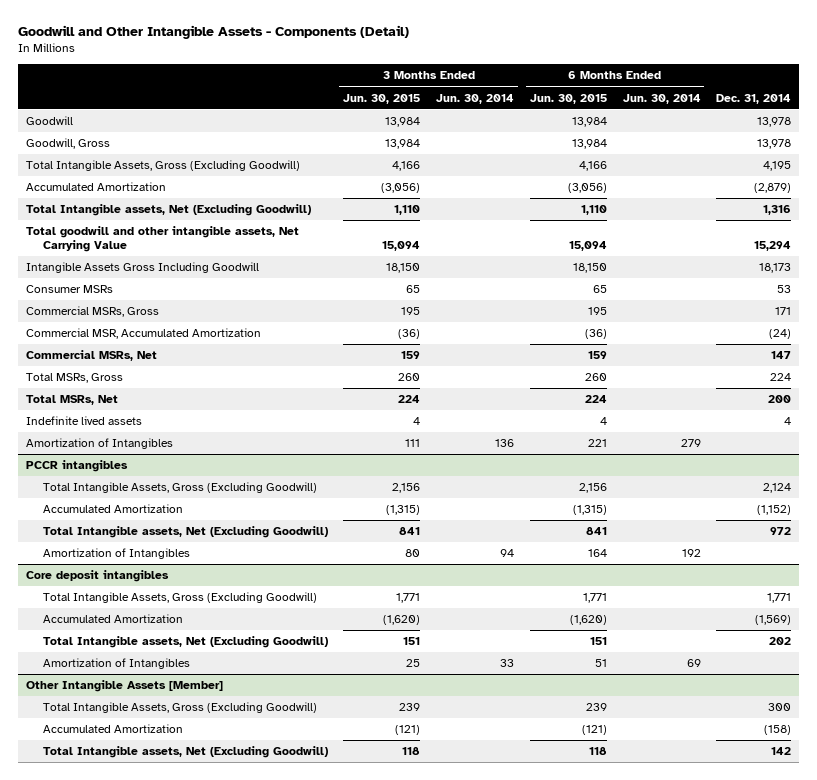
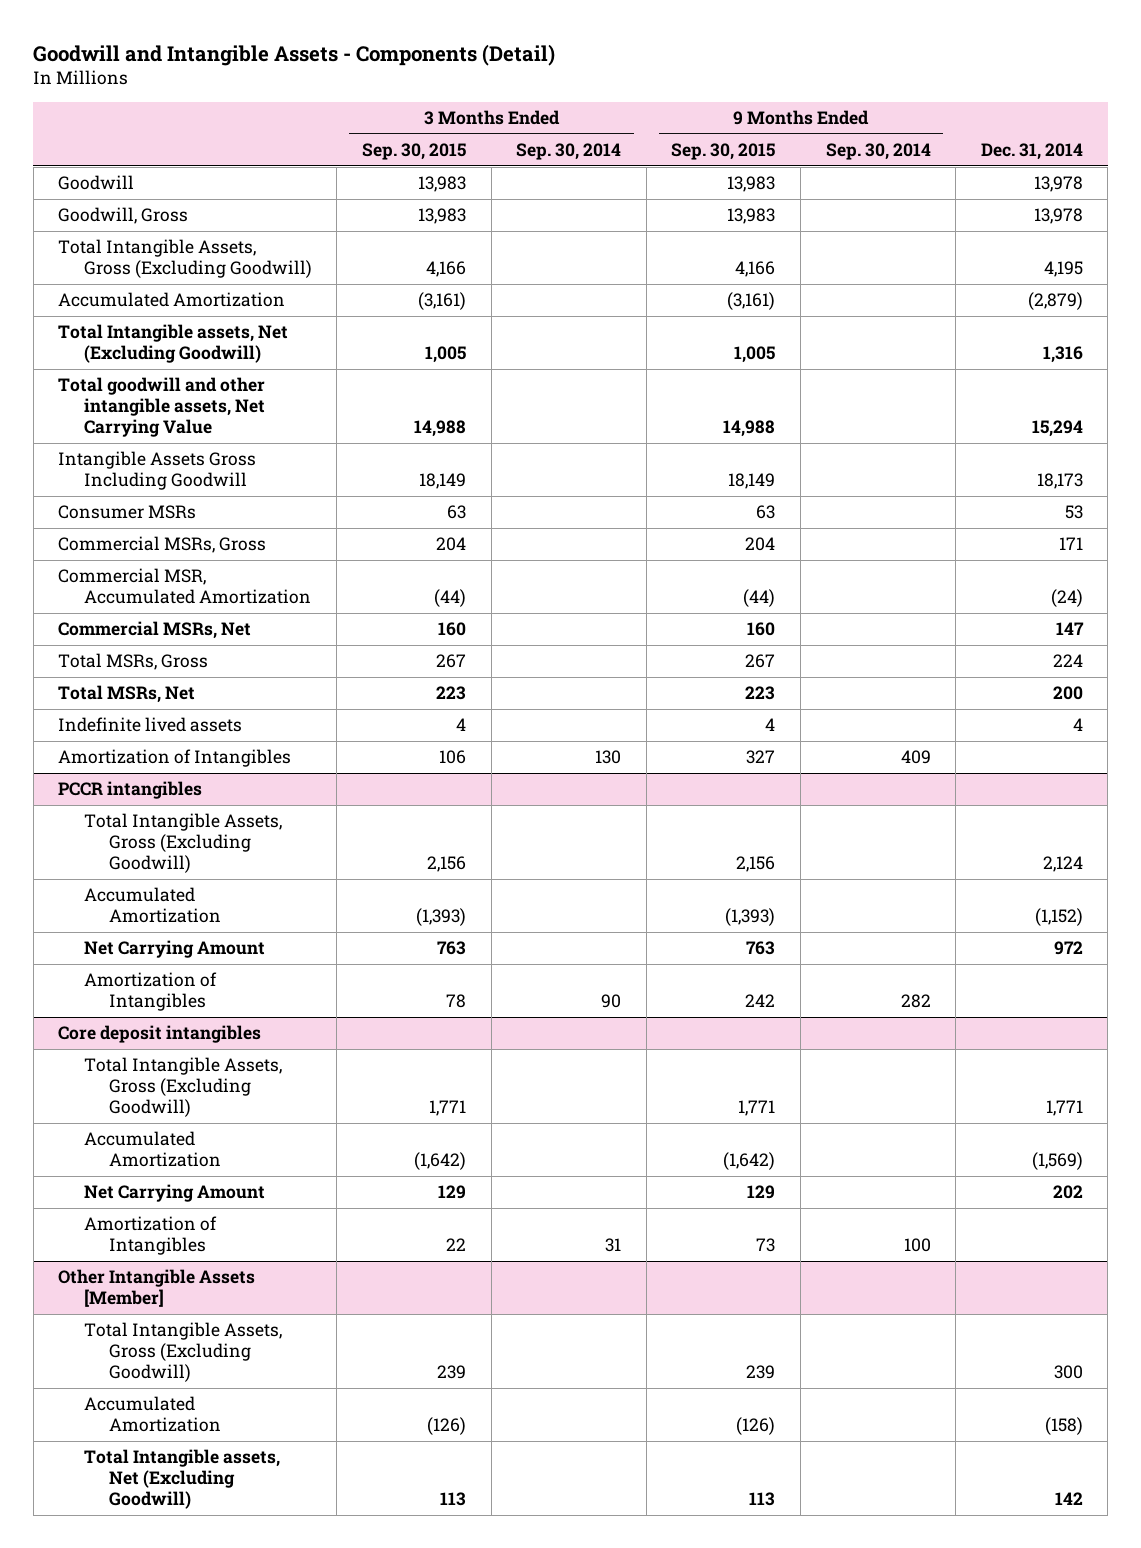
- Goodwill and Other Intangible Assets - Components (Detail)
+ Goodwill and Intangible Assets - Components (Detail)
- | 3 Months Ended Jun. 30, 2015 | 3 Months Ended Jun. 30, 2014 | 6 Months Ended Jun. 30, 2015 | 6 Months Ended Jun. 30, 2014 | Dec. 31, 2014
+ | 3 Months Ended Sep. 30, 2015 | 3 Months Ended Sep. 30, 2014 | 9 Months Ended Sep. 30, 2015 | 9 Months Ended Sep. 30, 2014 | Dec. 31, 2014
@ PCCR intangibles
- Total Intangible assets, Net (Excluding Goodwill) | 841 | | 841 | | 972
+ Net Carrying Amount | 763 | | 763 | | 972
@ Core deposit intangibles
- Total Intangible assets, Net (Excluding Goodwill) | 151 | | 151 | | 202
+ Net Carrying Amount | 129 | | 129 | | 202

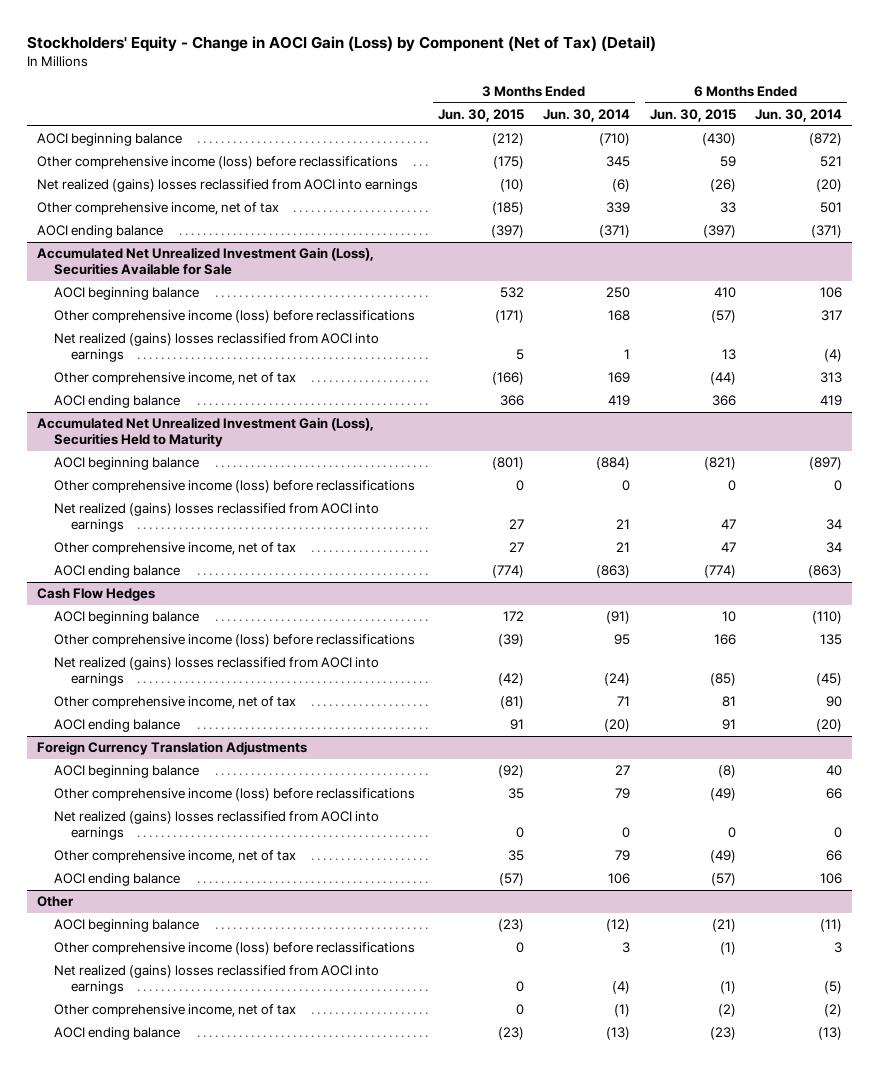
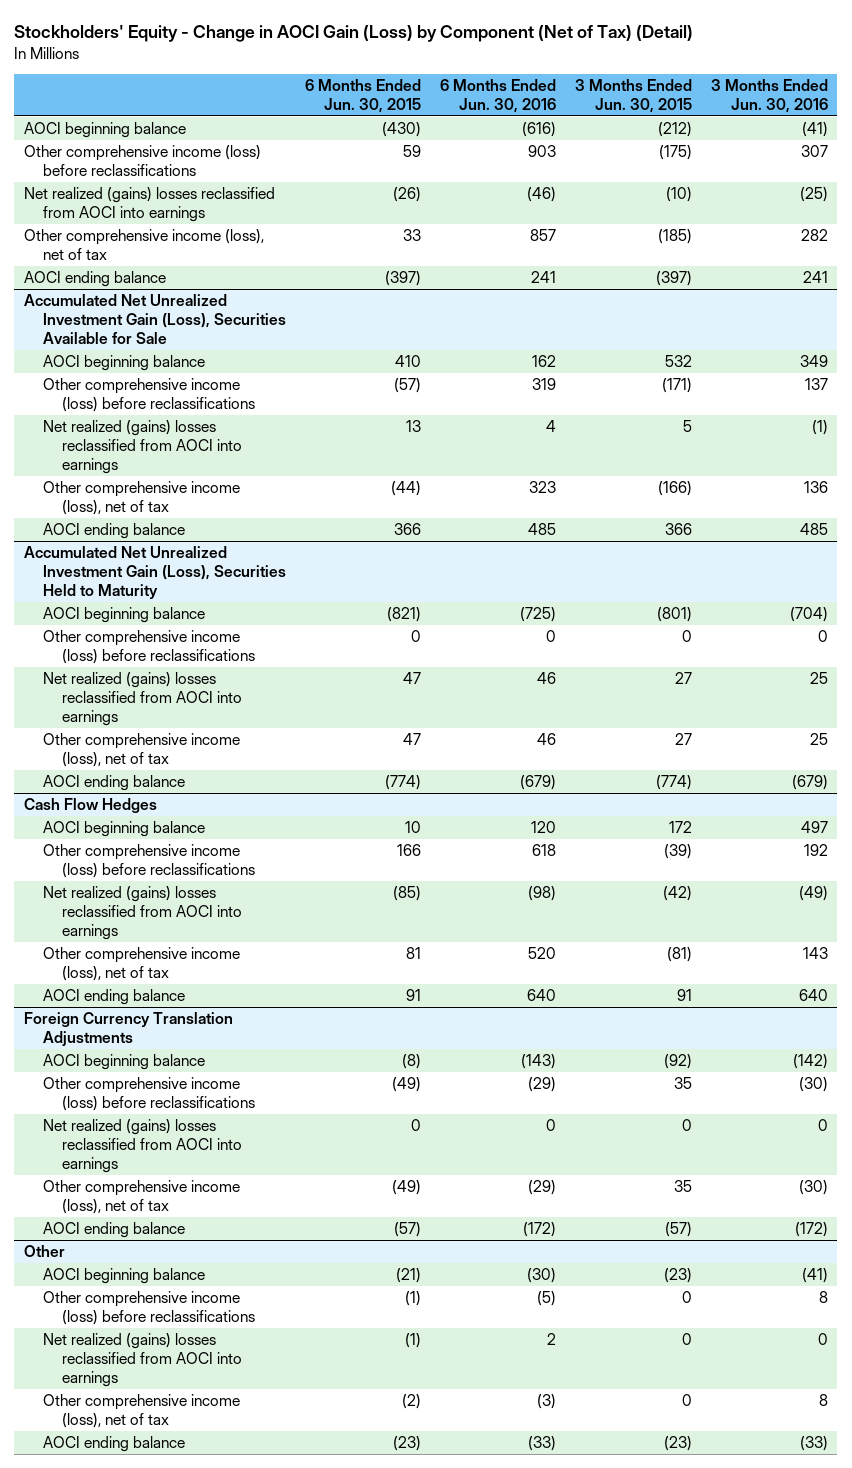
- | 3 Months Ended Jun. 30, 2015 | 3 Months Ended Jun. 30, 2014 | 6 Months Ended Jun. 30, 2015 | 6 Months Ended Jun. 30, 2014
+ | 6 Months Ended Jun. 30, 2015 | 6 Months Ended Jun. 30, 2016 | 3 Months Ended Jun. 30, 2015 | 3 Months Ended Jun. 30, 2016
- Other comprehensive income, net of tax | (185) | 339 | 33 | 501
+ Other comprehensive income (loss), net of tax | 33 | 857 | (185) | 282
@ Accumulated Net Unrealized Investment Gain (Loss), Securities Available for Sale
- Other comprehensive income, net of tax | (166) | 169 | (44) | 313
+ Other comprehensive income (loss), net of tax | (44) | 323 | (166) | 136
@ Accumulated Net Unrealized Investment Gain (Loss), Securities Held to Maturity
- Other comprehensive income, net of tax | 27 | 21 | 47 | 34
+ Other comprehensive income (loss), net of tax | 47 | 46 | 27 | 25
@ Cash Flow Hedges
- Other comprehensive income, net of tax | (81) | 71 | 81 | 90
+ Other comprehensive income (loss), net of tax | 81 | 520 | (81) | 143
@ Foreign Currency Translation Adjustments
- Other comprehensive income, net of tax | 35 | 79 | (49) | 66
+ Other comprehensive income (loss), net of tax | (49) | (29) | 35 | (30)
@ Other
- Other comprehensive income, net of tax | 0 | (1) | (2) | (2)
+ Other comprehensive income (loss), net of tax | (2) | (3) | 0 | 8

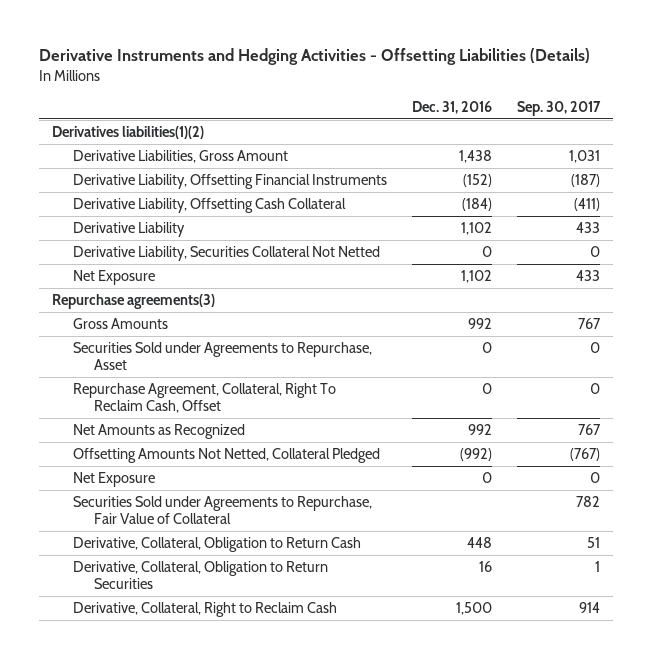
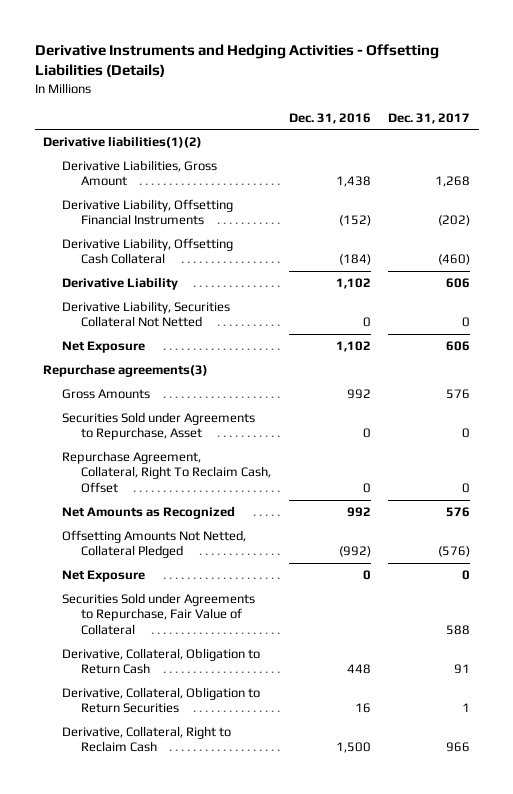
- | Dec. 31, 2016 | Sep. 30, 2017
+ | Dec. 31, 2016 | Dec. 31, 2017
- Derivatives liabilities(1)(2)
+ Derivative liabilities(1)(2)

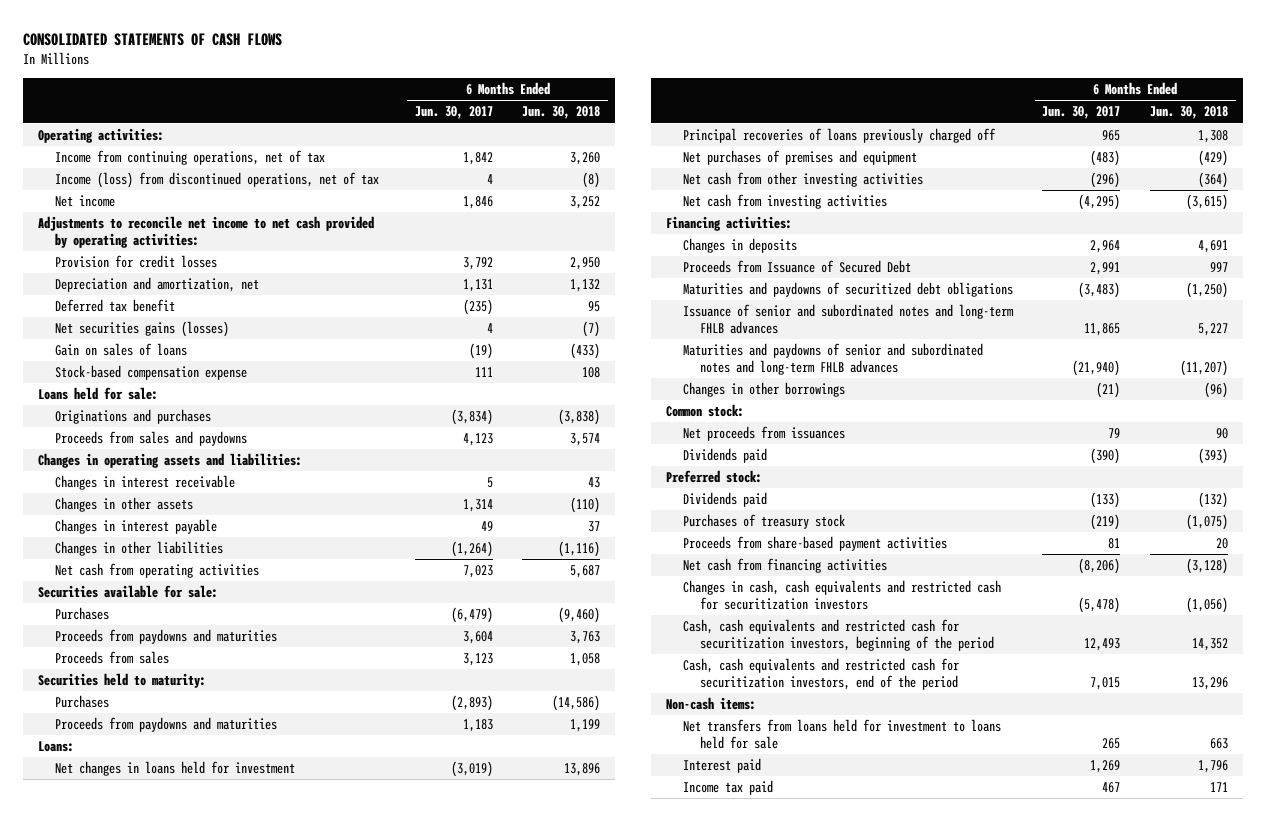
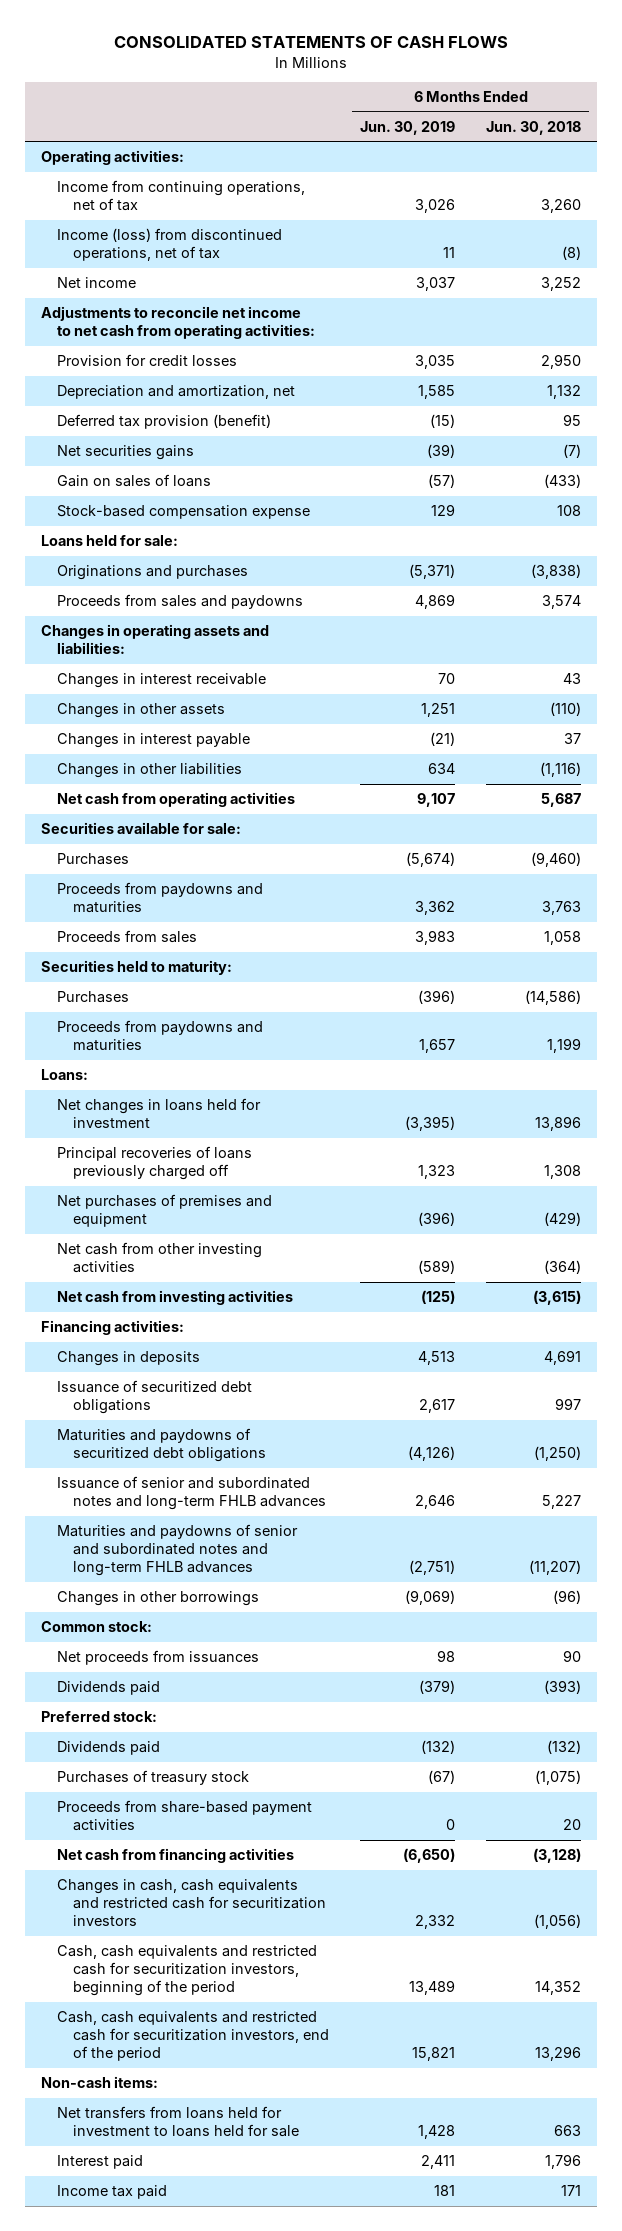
- | 6 Months Ended Jun. 30, 2017 | 6 Months Ended Jun. 30, 2018
+ | 6 Months Ended Jun. 30, 2019 | 6 Months Ended Jun. 30, 2018
- Adjustments to reconcile net income to net cash provided by operating activities:
+ Adjustments to reconcile net income to net cash from operating activities:
- Deferred tax benefit | (235) | 95
- Net securities gains (losses) | 4 | (7)
+ Deferred tax provision (benefit) | (15) | 95
+ Net securities gains | (39) | (7)
- Proceeds from Issuance of Secured Debt | 2,991 | 997
+ Issuance of securitized debt obligations | 2,617 | 997

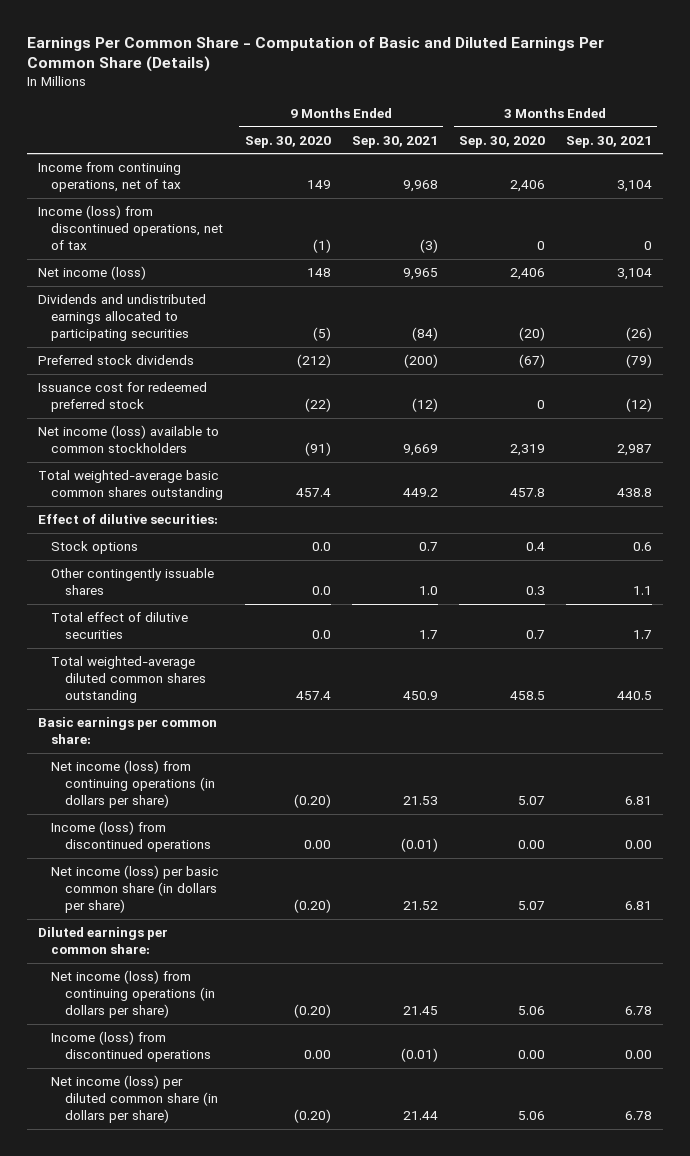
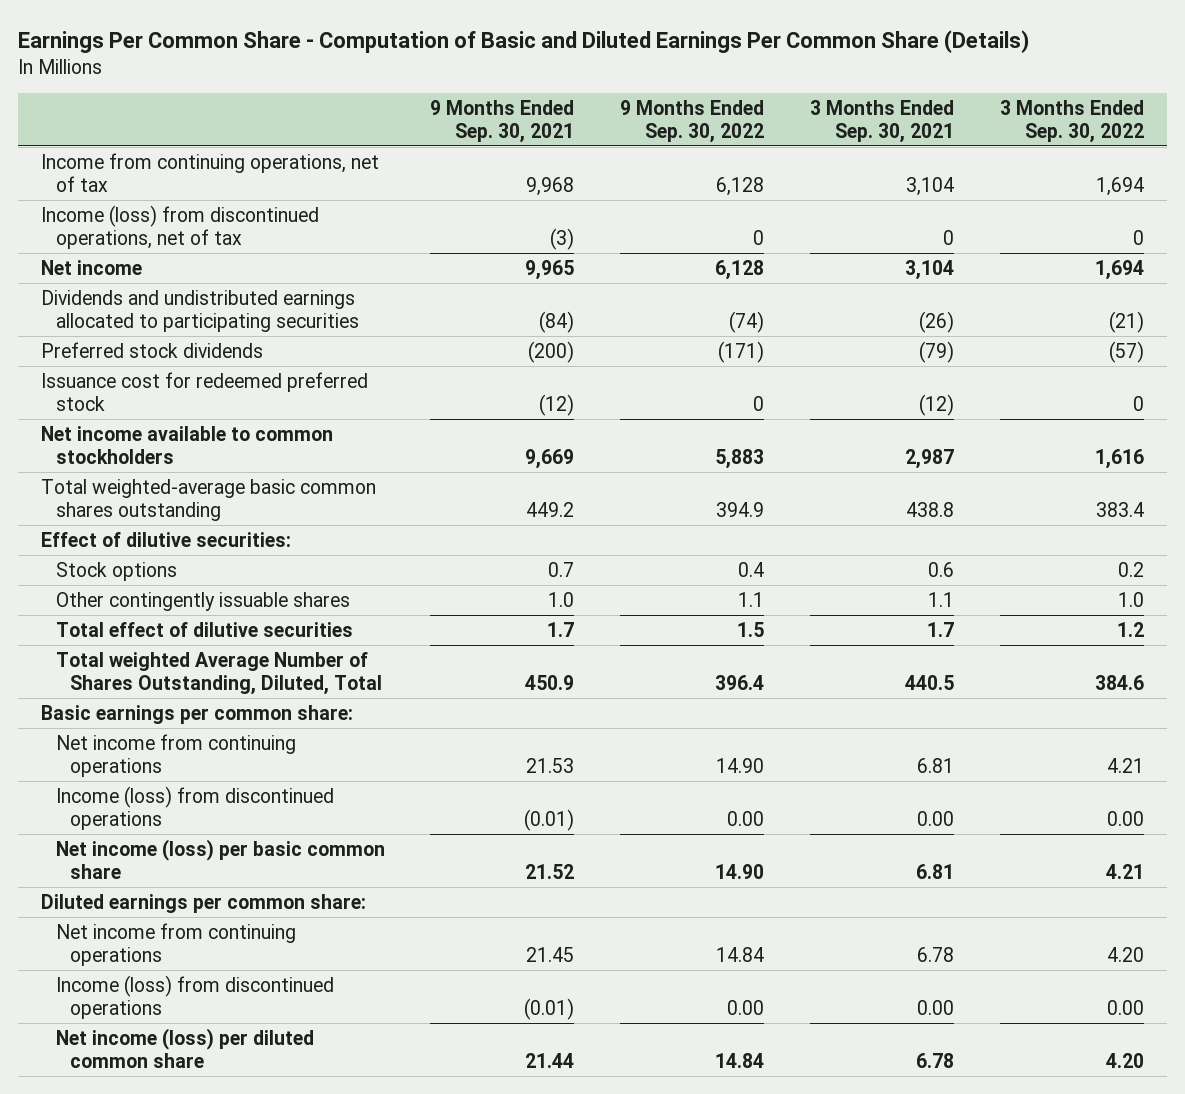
- | 9 Months Ended Sep. 30, 2020 | 9 Months Ended Sep. 30, 2021 | 3 Months Ended Sep. 30, 2020 | 3 Months Ended Sep. 30, 2021
+ | 9 Months Ended Sep. 30, 2021 | 9 Months Ended Sep. 30, 2022 | 3 Months Ended Sep. 30, 2021 | 3 Months Ended Sep. 30, 2022
- Net income (loss) | 148 | 9,965 | 2,406 | 3,104
+ Net income | 9,965 | 6,128 | 3,104 | 1,694
- Net income (loss) available to common stockholders | (91) | 9,669 | 2,319 | 2,987
+ Net income available to common stockholders | 9,669 | 5,883 | 2,987 | 1,616
- Total weighted-average diluted common shares outstanding | 457.4 | 450.9 | 458.5 | 440.5
+ Total weighted Average Number of Shares Outstanding, Diluted, Total | 450.9 | 396.4 | 440.5 | 384.6
- Net income (loss) from continuing operations (in dollars per share) | (0.20) | 21.53 | 5.07 | 6.81
+ Net income from continuing operations | 21.53 | 14.90 | 6.81 | 4.21
- Net income (loss) per basic common share (in dollars per share) | (0.20) | 21.52 | 5.07 | 6.81
+ Net income (loss) per basic common share | 21.52 | 14.90 | 6.81 | 4.21
- Net income (loss) from continuing operations (in dollars per share) | (0.20) | 21.45 | 5.06 | 6.78
+ Net income from continuing operations | 21.45 | 14.84 | 6.78 | 4.20
- Net income (loss) per diluted common share (in dollars per share) | (0.20) | 21.44 | 5.06 | 6.78
+ Net income (loss) per diluted common share | 21.44 | 14.84 | 6.78 | 4.20

